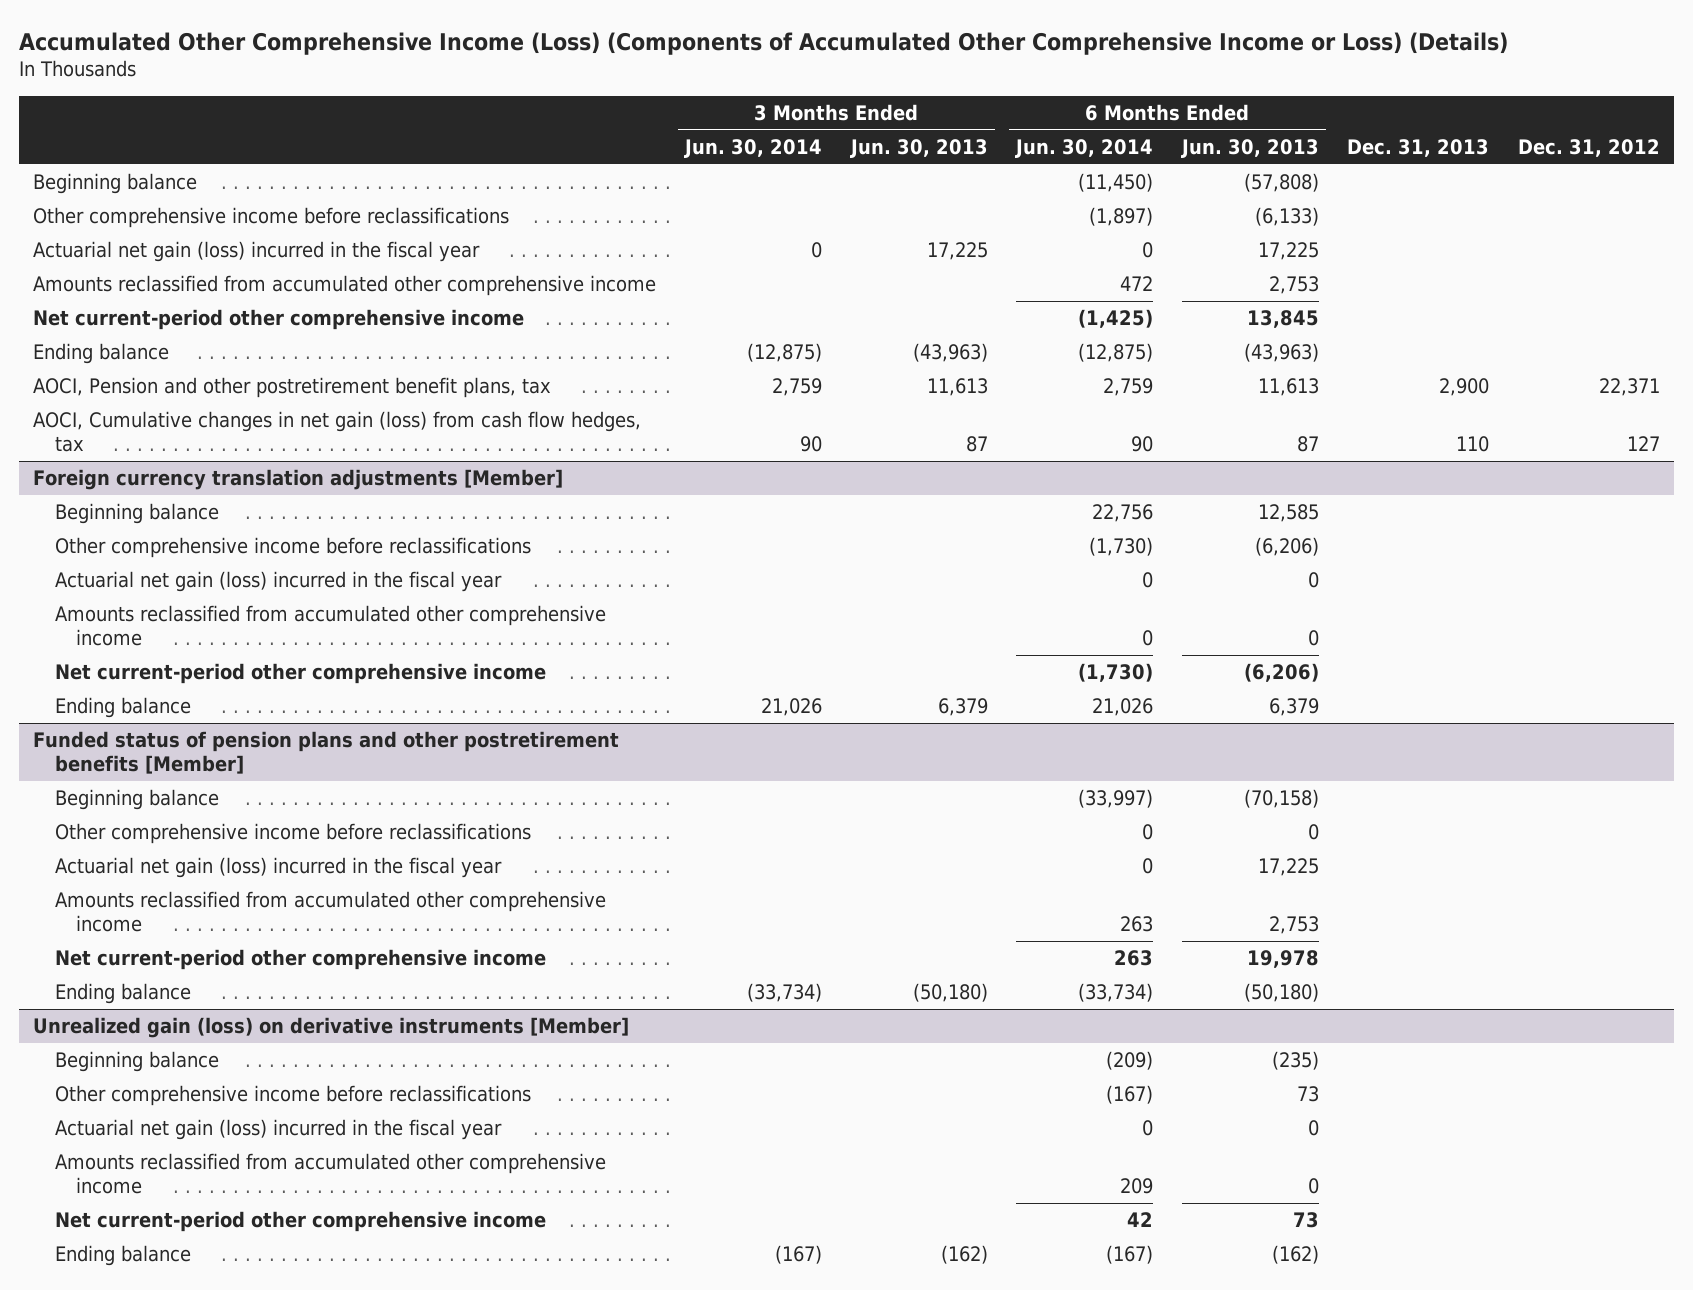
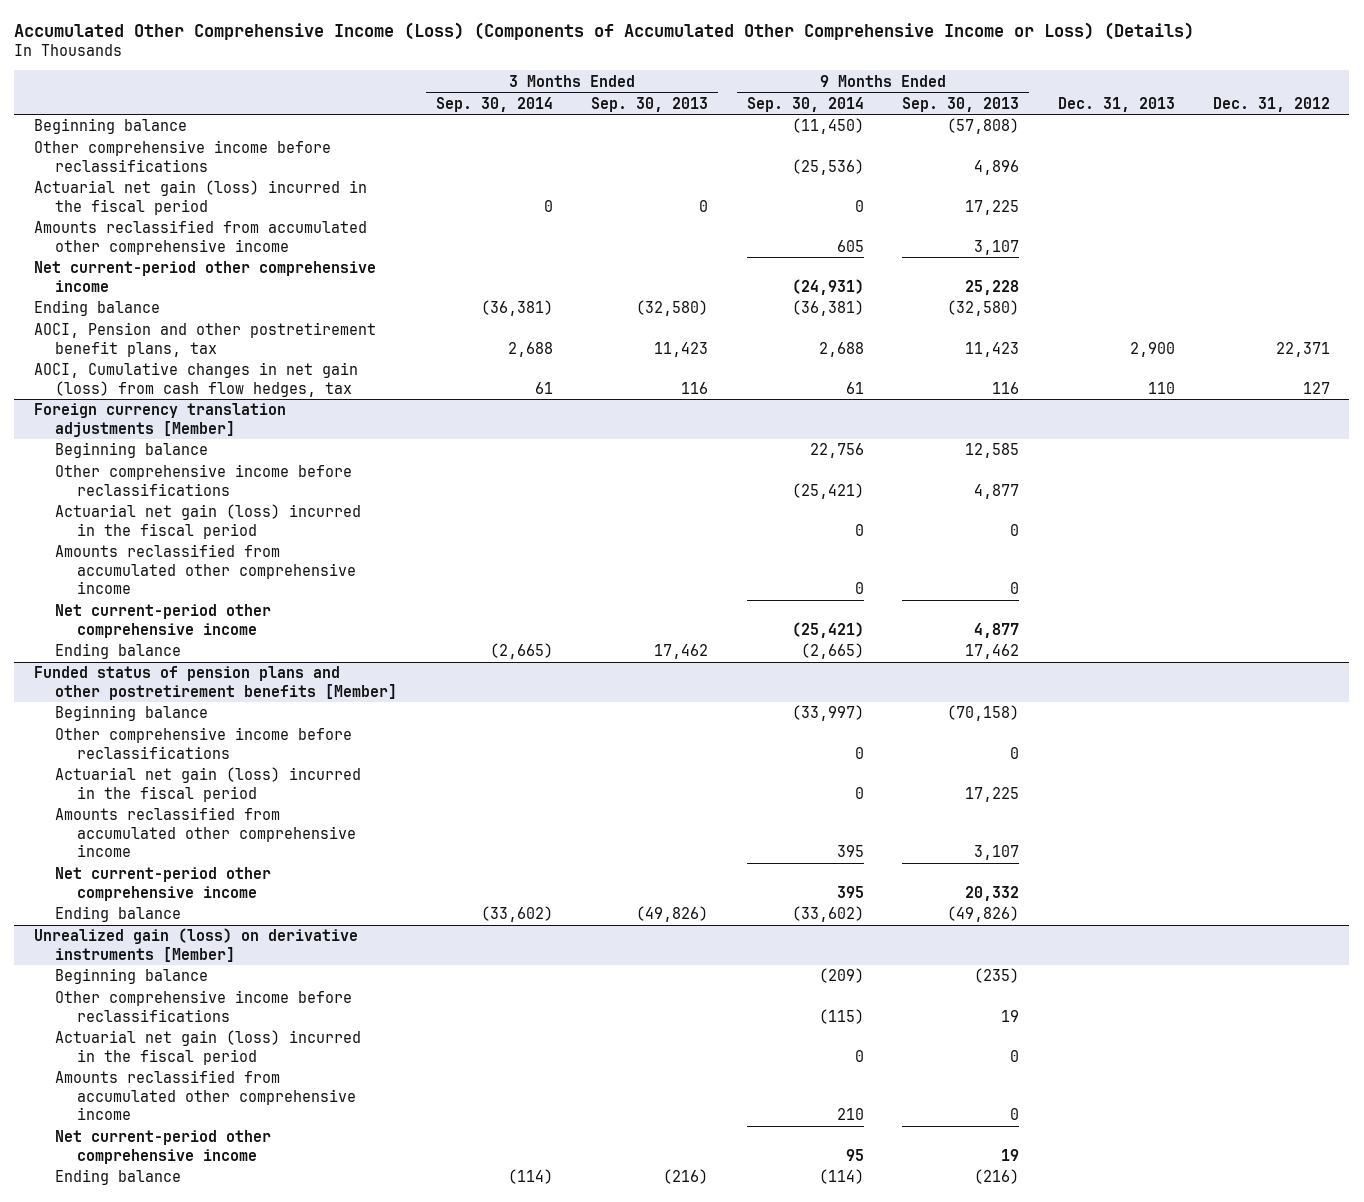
- | 3 Months Ended Jun. 30, 2014 | 3 Months Ended Jun. 30, 2013 | 6 Months Ended Jun. 30, 2014 | 6 Months Ended Jun. 30, 2013 | Dec. 31, 2013 | Dec. 31, 2012
+ | 3 Months Ended Sep. 30, 2014 | 3 Months Ended Sep. 30, 2013 | 9 Months Ended Sep. 30, 2014 | 9 Months Ended Sep. 30, 2013 | Dec. 31, 2013 | Dec. 31, 2012
- Actuarial net gain (loss) incurred in the fiscal year | 0 | 17,225 | 0 | 17,225 | |
+ Actuarial net gain (loss) incurred in the fiscal period | 0 | 0 | 0 | 17,225 | |
@ Foreign currency translation adjustments [Member]
- Actuarial net gain (loss) incurred in the fiscal year | | | 0 | 0 | |
+ Actuarial net gain (loss) incurred in the fiscal period | | | 0 | 0 | |
@ Funded status of pension plans and other postretirement benefits [Member]
- Actuarial net gain (loss) incurred in the fiscal year | | | 0 | 17,225 | |
+ Actuarial net gain (loss) incurred in the fiscal period | | | 0 | 17,225 | |
@ Unrealized gain (loss) on derivative instruments [Member]
- Actuarial net gain (loss) incurred in the fiscal year | | | 0 | 0 | |
+ Actuarial net gain (loss) incurred in the fiscal period | | | 0 | 0 | |

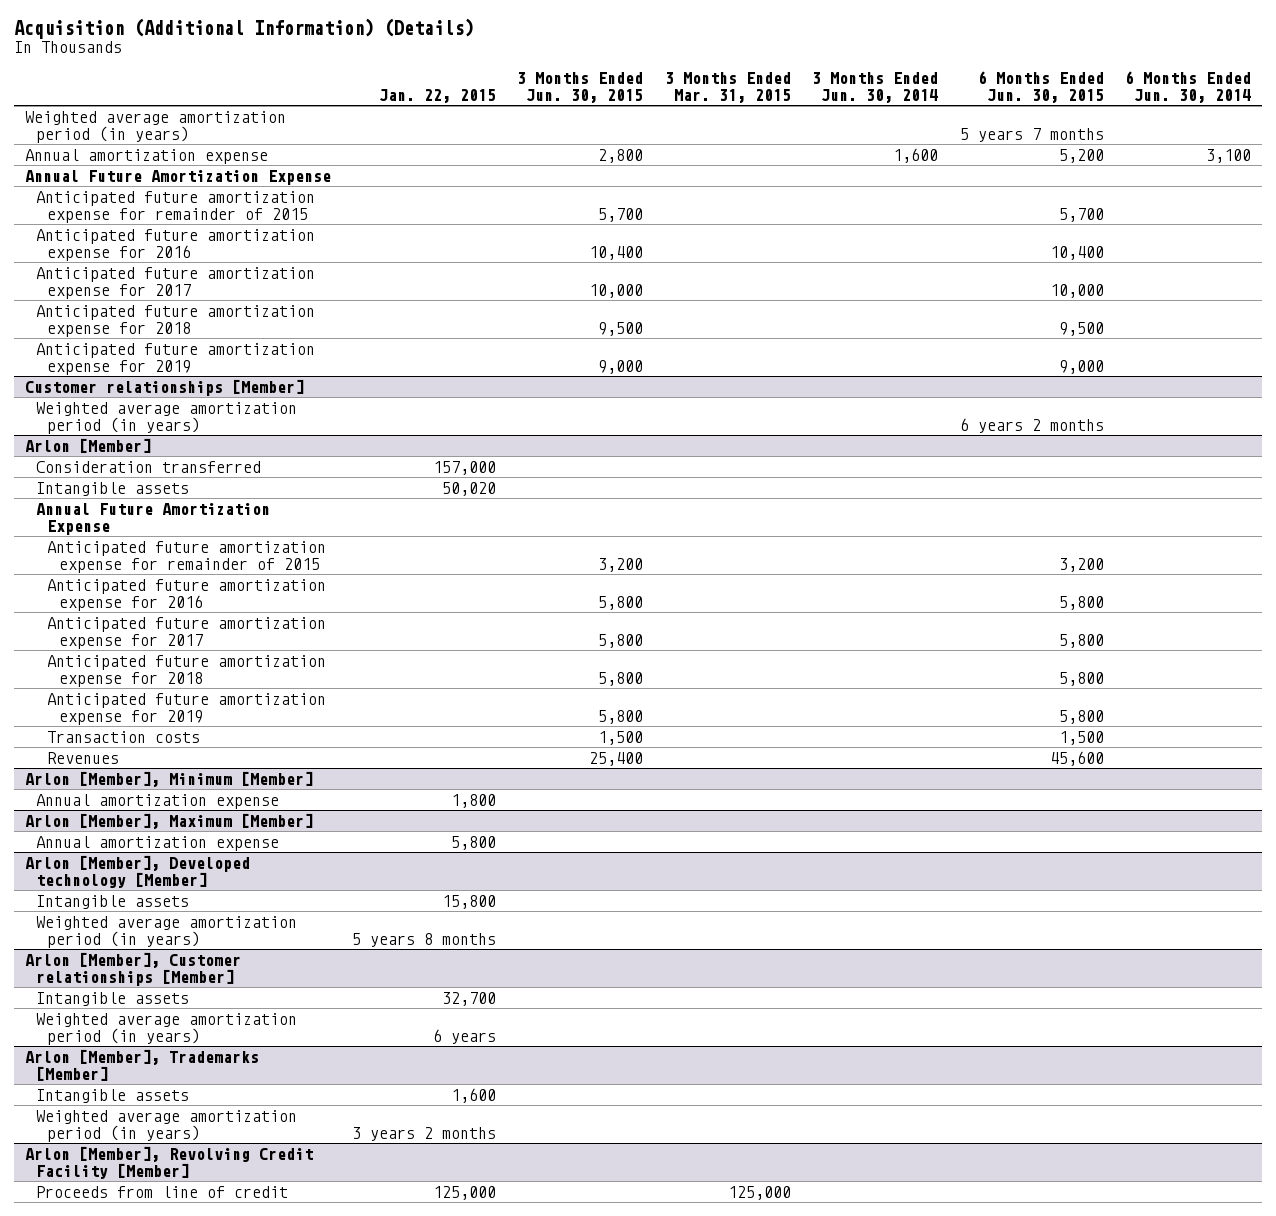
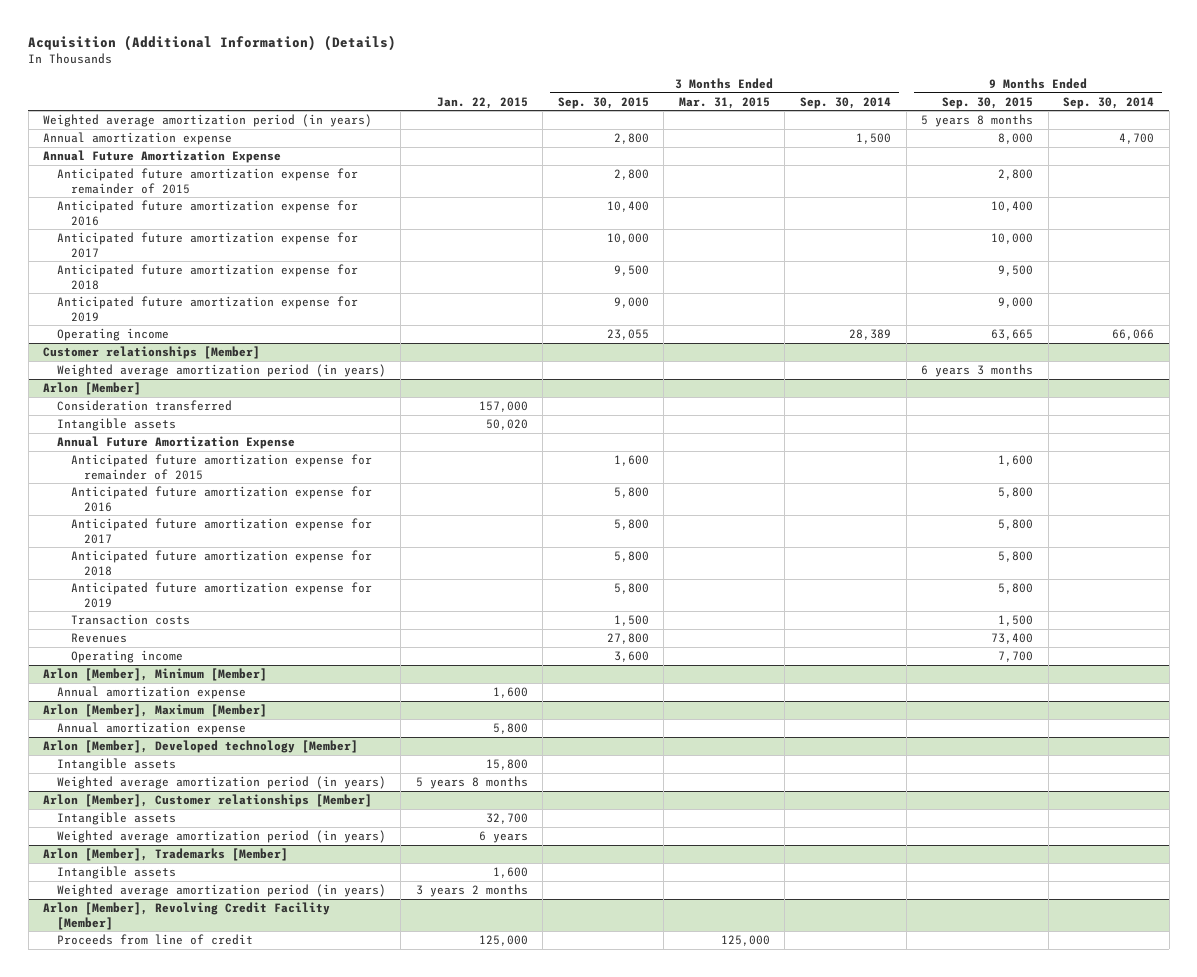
- | Jan. 22, 2015 | 3 Months Ended Jun. 30, 2015 | 3 Months Ended Mar. 31, 2015 | 3 Months Ended Jun. 30, 2014 | 6 Months Ended Jun. 30, 2015 | 6 Months Ended Jun. 30, 2014
+ | Jan. 22, 2015 | 3 Months Ended Sep. 30, 2015 | 3 Months Ended Mar. 31, 2015 | 3 Months Ended Sep. 30, 2014 | 9 Months Ended Sep. 30, 2015 | 9 Months Ended Sep. 30, 2014
+ Operating income | | 23,055 | | 28,389 | 63,665 | 66,066
@ Arlon [Member]
+ Operating income | | 3,600 | | | 7,700 |
@ Arlon [Member], Minimum [Member]
- Annual amortization expense | 1,800 | | | | |
+ Annual amortization expense | 1,600 | | | | |

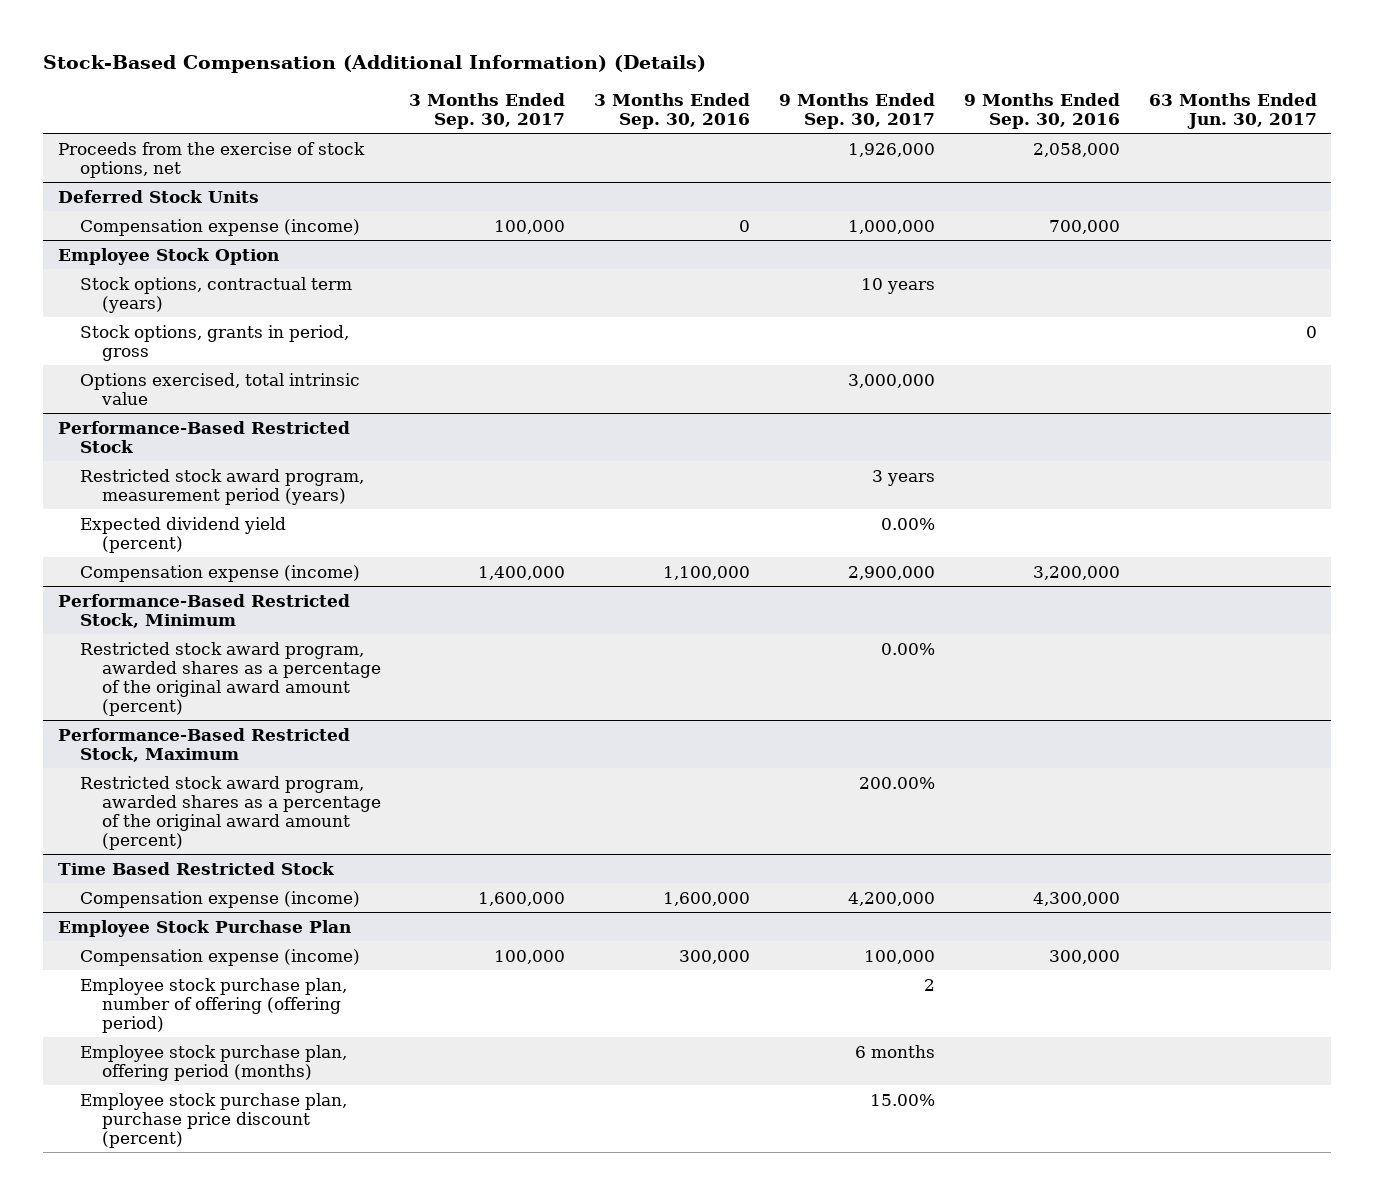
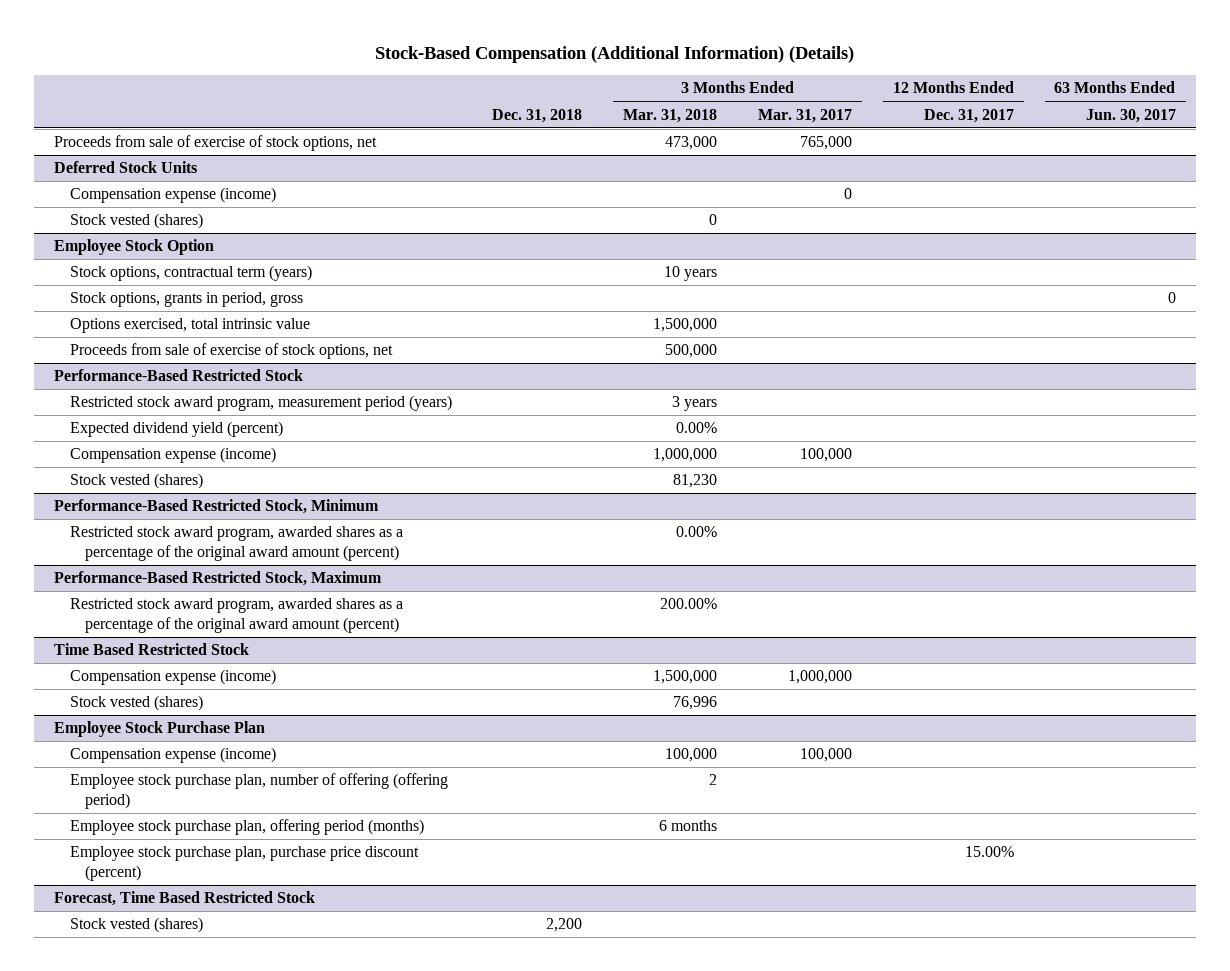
- | 3 Months Ended Sep. 30, 2017 | 3 Months Ended Sep. 30, 2016 | 9 Months Ended Sep. 30, 2017 | 9 Months Ended Sep. 30, 2016 | 63 Months Ended Jun. 30, 2017
+ | Dec. 31, 2018 | 3 Months Ended Mar. 31, 2018 | 3 Months Ended Mar. 31, 2017 | 12 Months Ended Dec. 31, 2017 | 63 Months Ended Jun. 30, 2017
- Proceeds from the exercise of stock options, net | | | 1,926,000 | 2,058,000 |
+ Proceeds from sale of exercise of stock options, net | | 473,000 | 765,000 | |
@ Deferred Stock Units
+ Stock vested (shares) | | 0 | | |
@ Employee Stock Option
+ Proceeds from sale of exercise of stock options, net | | 500,000 | | |
@ Performance-Based Restricted Stock
+ Stock vested (shares) | | 81,230 | | |
@ Time Based Restricted Stock
+ Stock vested (shares) | | 76,996 | | |
+ Forecast, Time Based Restricted Stock
+ Stock vested (shares) | 2,200 | | | |

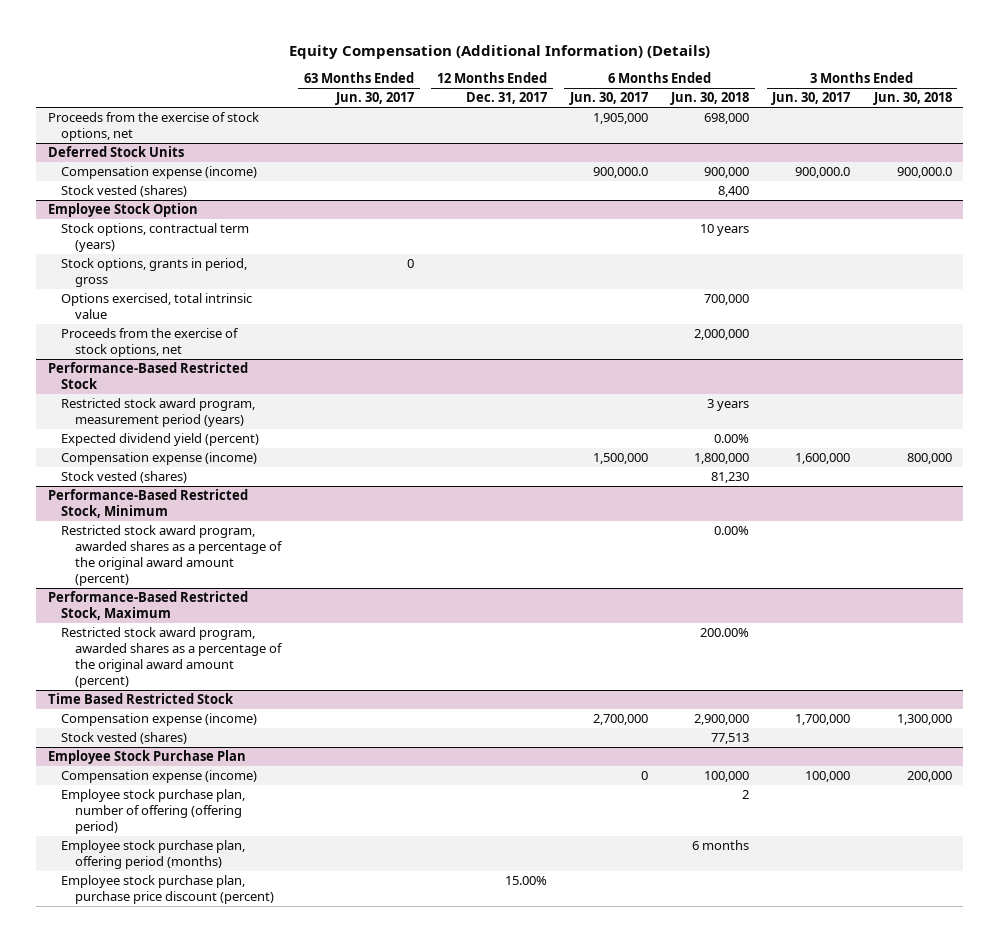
- Stock-Based Compensation (Additional Information) (Details)
+ Equity Compensation (Additional Information) (Details)
- | Dec. 31, 2018 | 3 Months Ended Mar. 31, 2018 | 3 Months Ended Mar. 31, 2017 | 12 Months Ended Dec. 31, 2017 | 63 Months Ended Jun. 30, 2017
+ | 63 Months Ended Jun. 30, 2017 | 12 Months Ended Dec. 31, 2017 | 6 Months Ended Jun. 30, 2017 | 6 Months Ended Jun. 30, 2018 | 3 Months Ended Jun. 30, 2017 | 3 Months Ended Jun. 30, 2018
- Proceeds from sale of exercise of stock options, net | | 473,000 | 765,000 | |
+ Proceeds from the exercise of stock options, net | | | 1,905,000 | 698,000 | |
@ Employee Stock Option
- Proceeds from sale of exercise of stock options, net | | 500,000 | | |
+ Proceeds from the exercise of stock options, net | | | | 2,000,000 | |
- Forecast, Time Based Restricted Stock
- Stock vested (shares) | 2,200 | | | |

